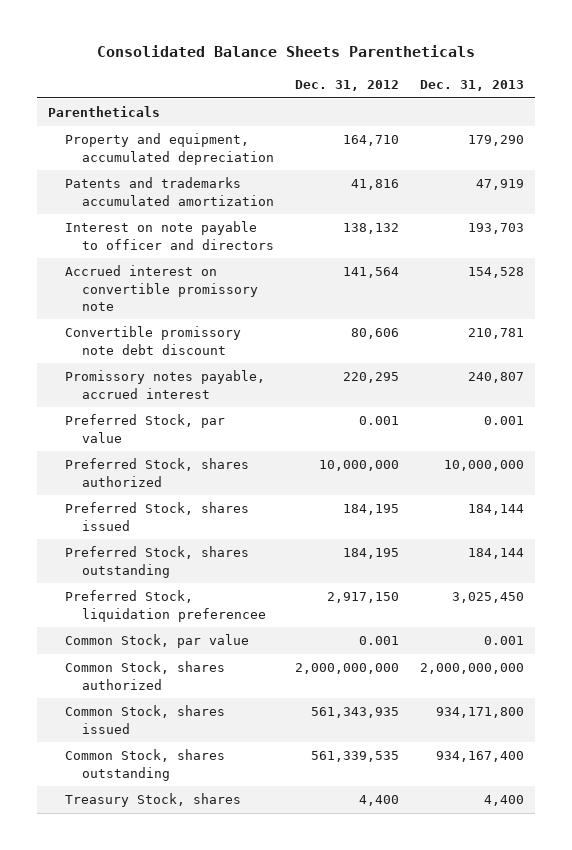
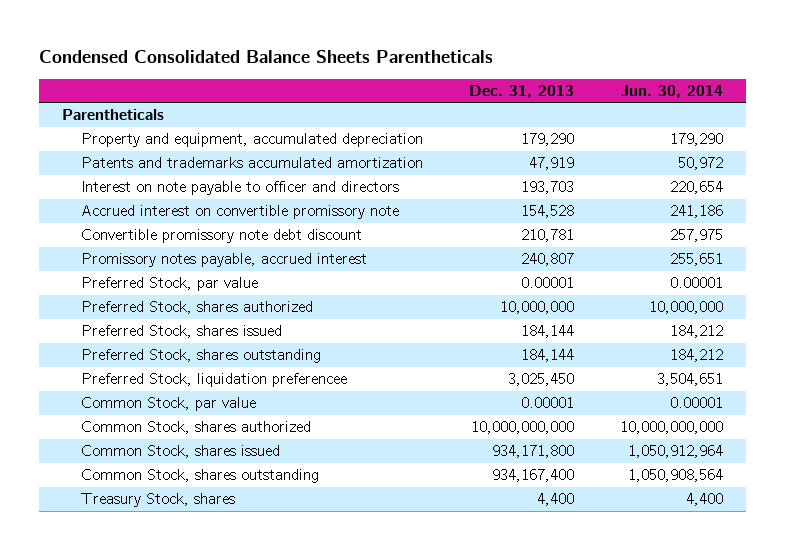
- Consolidated Balance Sheets Parentheticals
+ Condensed Consolidated Balance Sheets Parentheticals
- | Dec. 31, 2012 | Dec. 31, 2013
+ | Dec. 31, 2013 | Jun. 30, 2014
- Preferred Stock, par value | 0.001 | 0.001
+ Preferred Stock, par value | 0.00001 | 0.00001
- Common Stock, par value | 0.001 | 0.001
- Common Stock, shares authorized | 2,000,000,000 | 2,000,000,000
+ Common Stock, par value | 0.00001 | 0.00001
+ Common Stock, shares authorized | 10,000,000,000 | 10,000,000,000

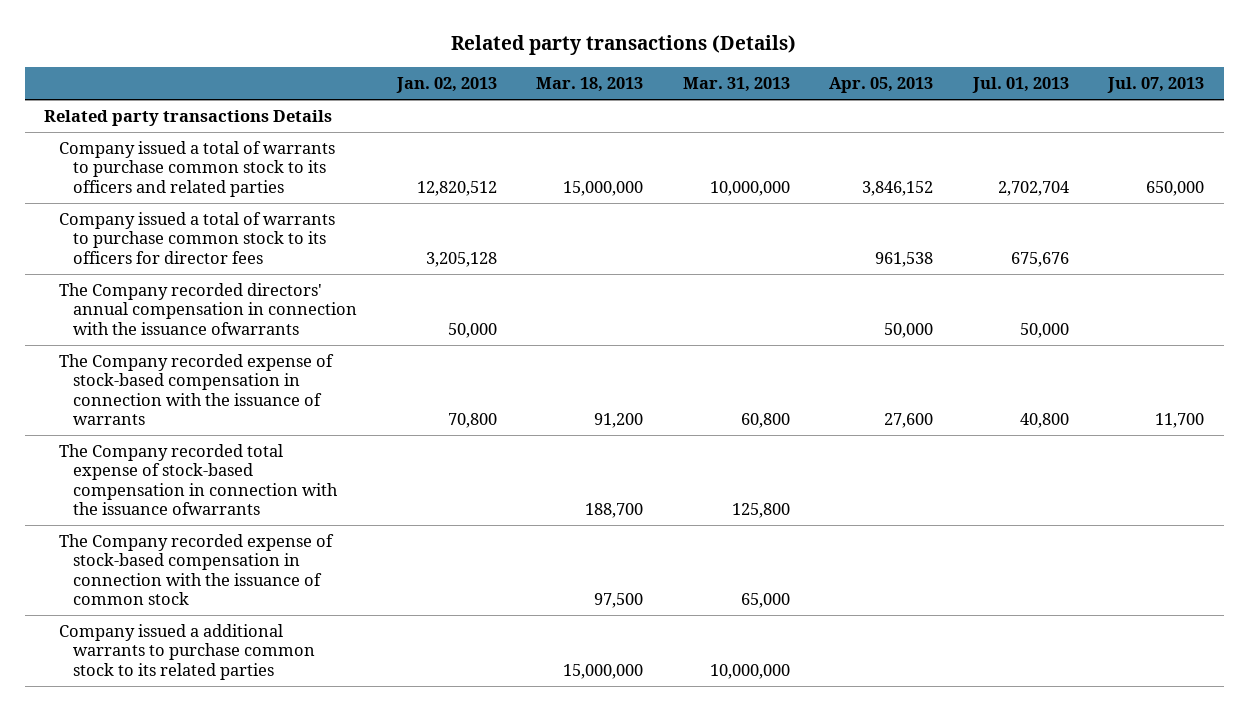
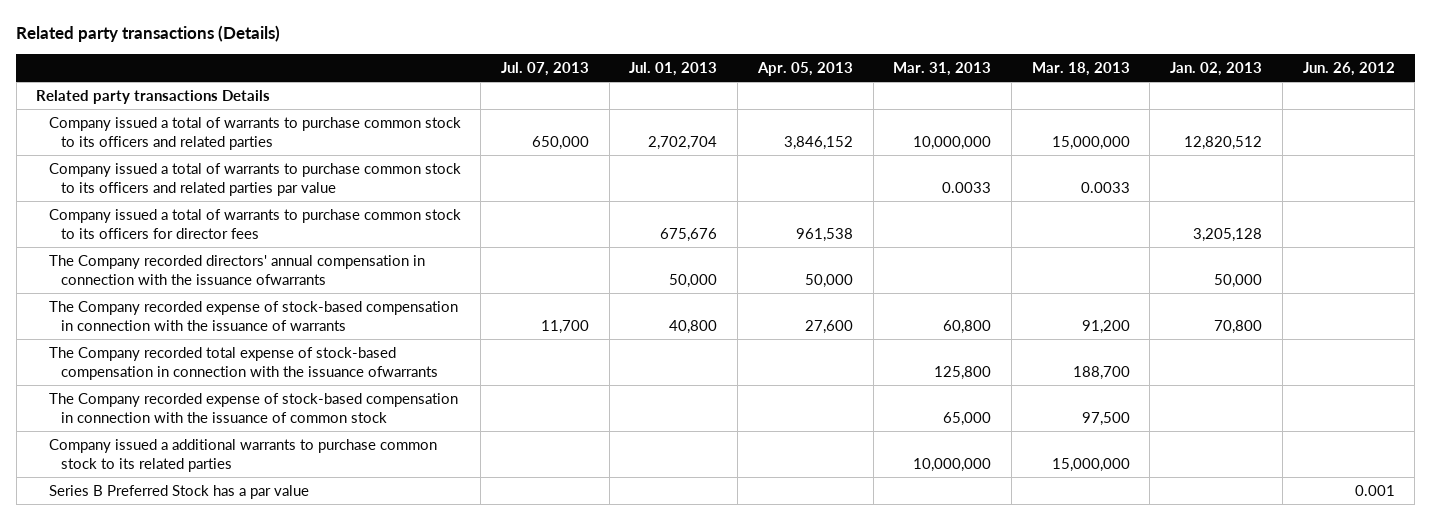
- | Jan. 02, 2013 | Mar. 18, 2013 | Mar. 31, 2013 | Apr. 05, 2013 | Jul. 01, 2013 | Jul. 07, 2013
+ | Jul. 07, 2013 | Jul. 01, 2013 | Apr. 05, 2013 | Mar. 31, 2013 | Mar. 18, 2013 | Jan. 02, 2013 | Jun. 26, 2012
+ Company issued a total of warrants to purchase common stock to its officers and related parties par value | | | | 0.0033 | 0.0033 | |
+ Series B Preferred Stock has a par value | | | | | | | 0.001

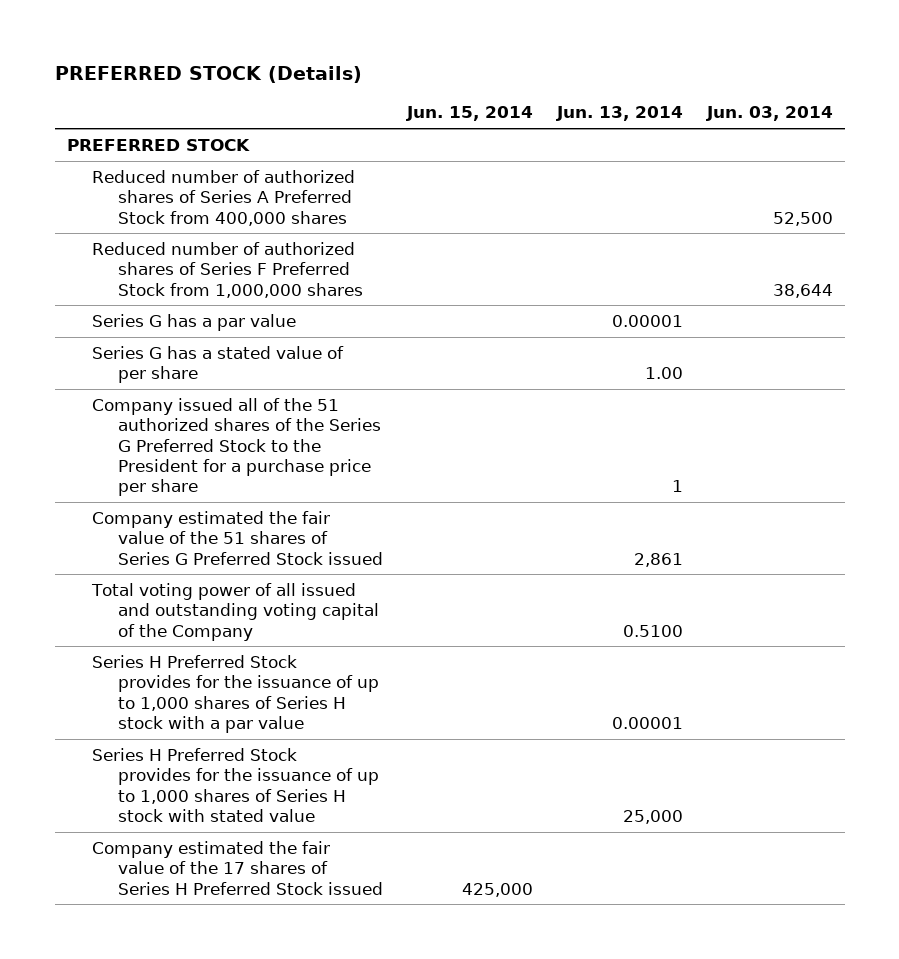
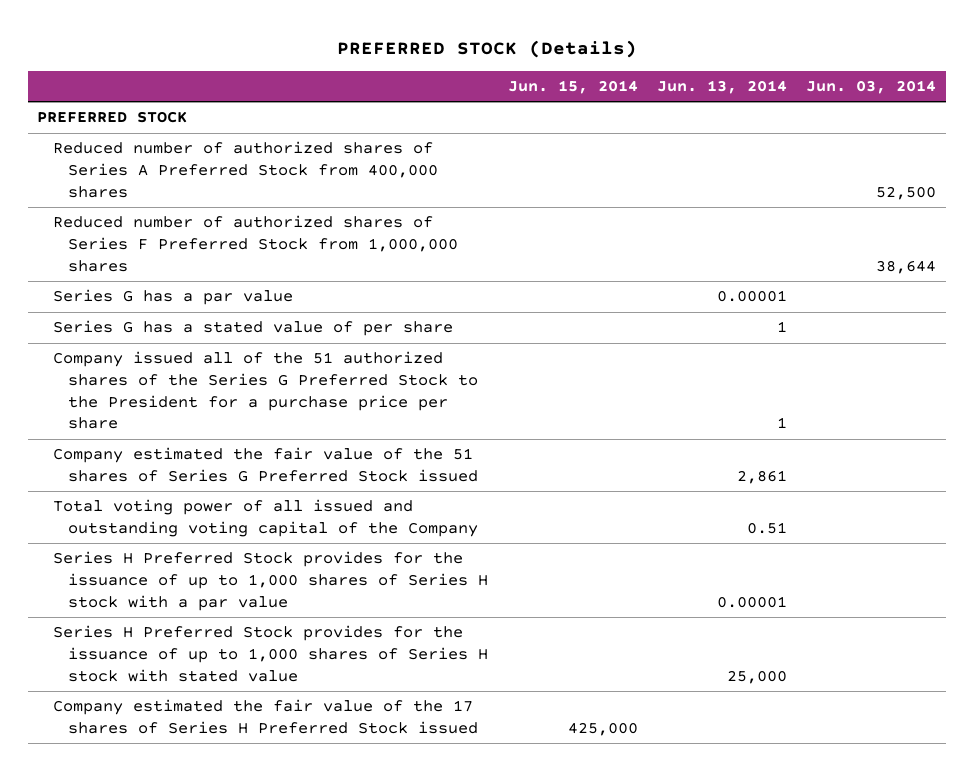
- Series G has a stated value of per share | | 1.00 |
+ Series G has a stated value of per share | | 1 |
- Total voting power of all issued and outstanding voting capital of the Company | | 0.5100 |
+ Total voting power of all issued and outstanding voting capital of the Company | | 0.51 |

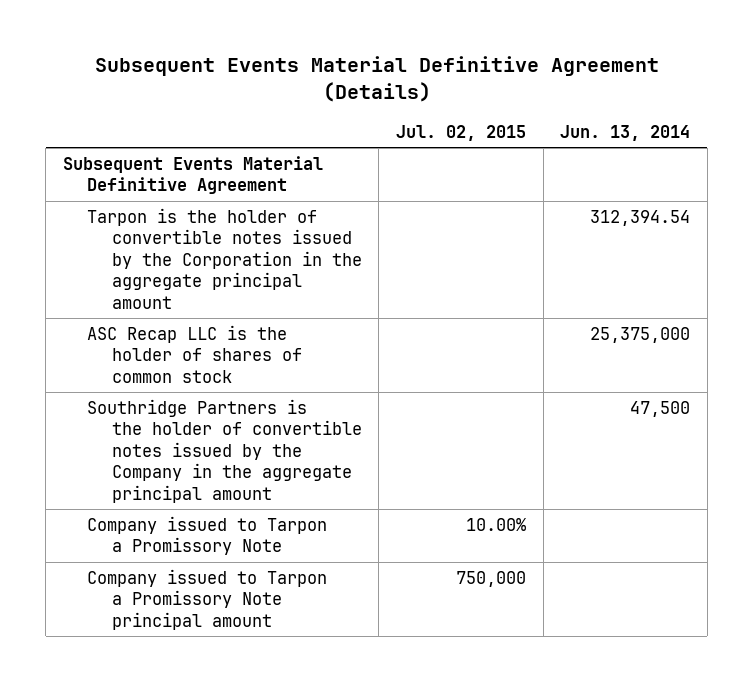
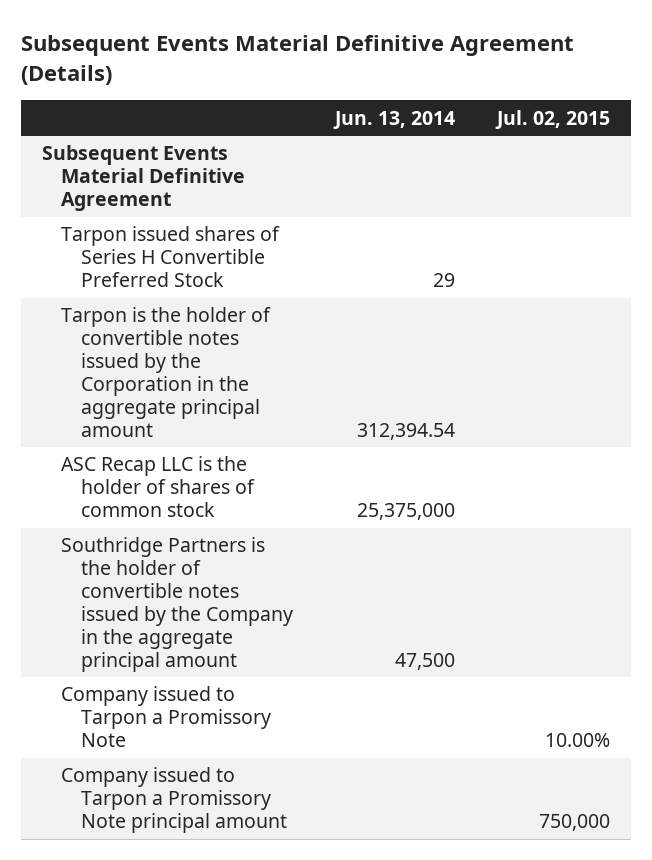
- | Jul. 02, 2015 | Jun. 13, 2014
+ | Jun. 13, 2014 | Jul. 02, 2015
+ Tarpon issued shares of Series H Convertible Preferred Stock | 29 |

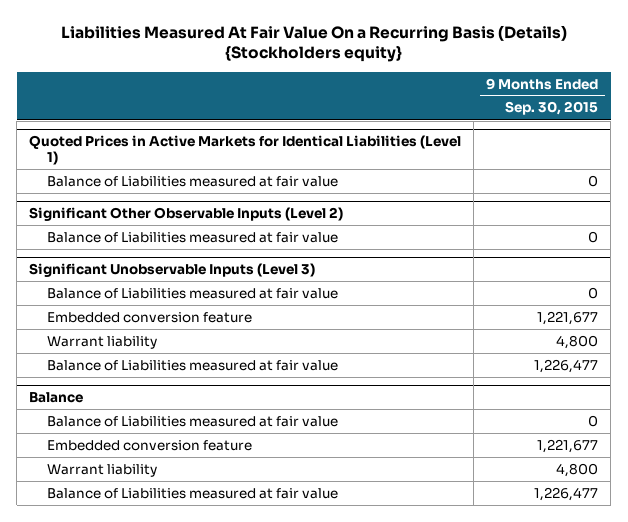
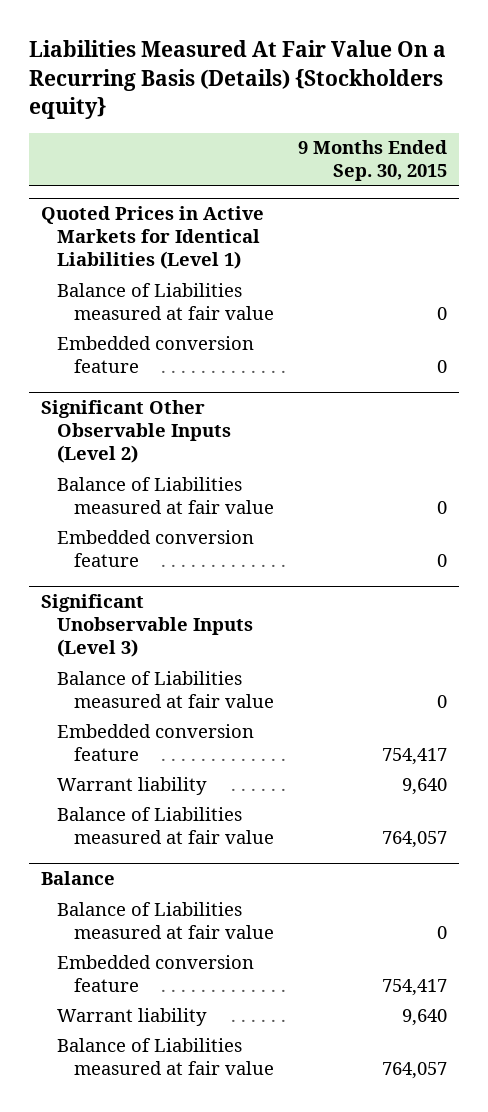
@ Quoted Prices in Active Markets for Identical Liabilities (Level 1)
+ Embedded conversion feature | 0
@ Significant Other Observable Inputs (Level 2)
+ Embedded conversion feature | 0
@ Significant Unobservable Inputs (Level 3)
- Embedded conversion feature | 1,221,677
- Warrant liability | 4,800
- Balance of Liabilities measured at fair value | 1,226,477
+ Embedded conversion feature | 754,417
+ Warrant liability | 9,640
+ Balance of Liabilities measured at fair value | 764,057
@ Balance
- Embedded conversion feature | 1,221,677
- Warrant liability | 4,800
- Balance of Liabilities measured at fair value | 1,226,477
+ Embedded conversion feature | 754,417
+ Warrant liability | 9,640
+ Balance of Liabilities measured at fair value | 764,057

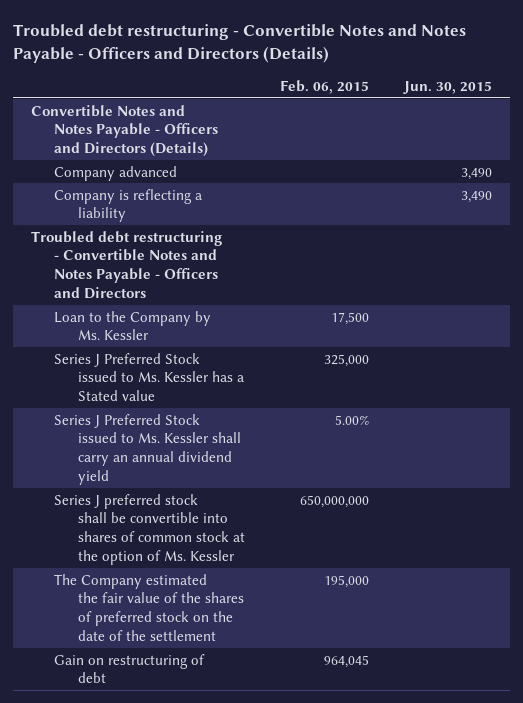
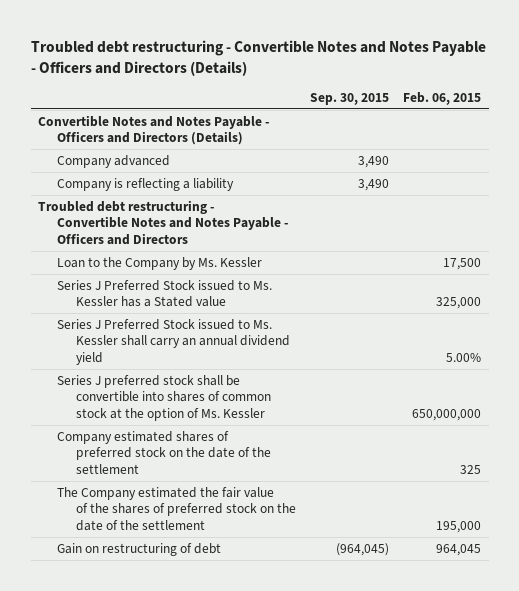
- | Feb. 06, 2015 | Jun. 30, 2015
+ | Sep. 30, 2015 | Feb. 06, 2015
+ Company estimated shares of preferred stock on the date of the settlement | | 325

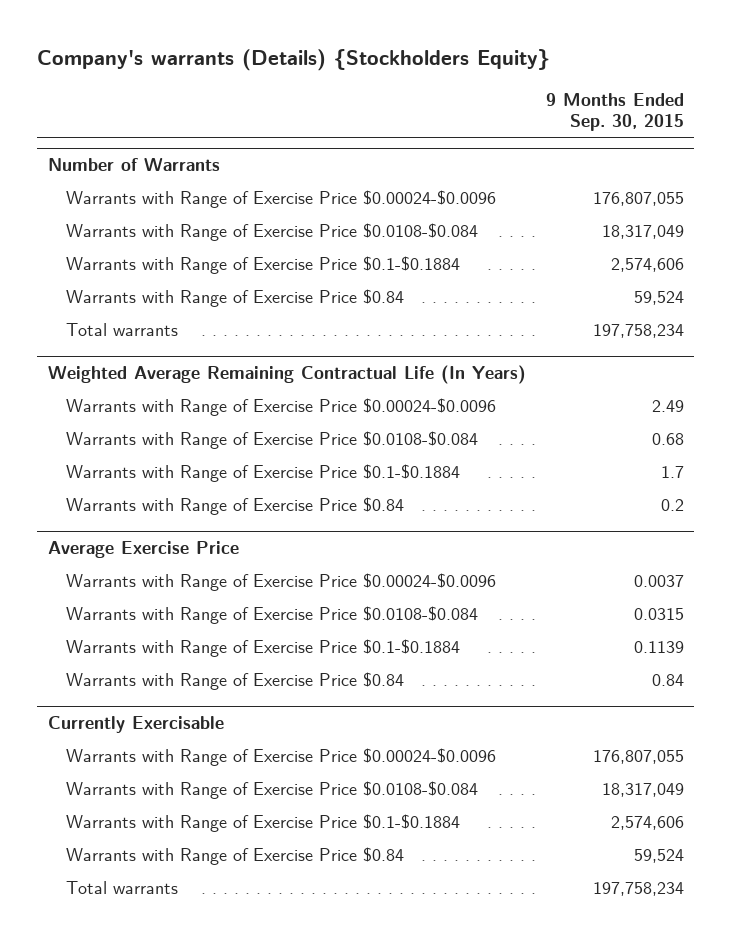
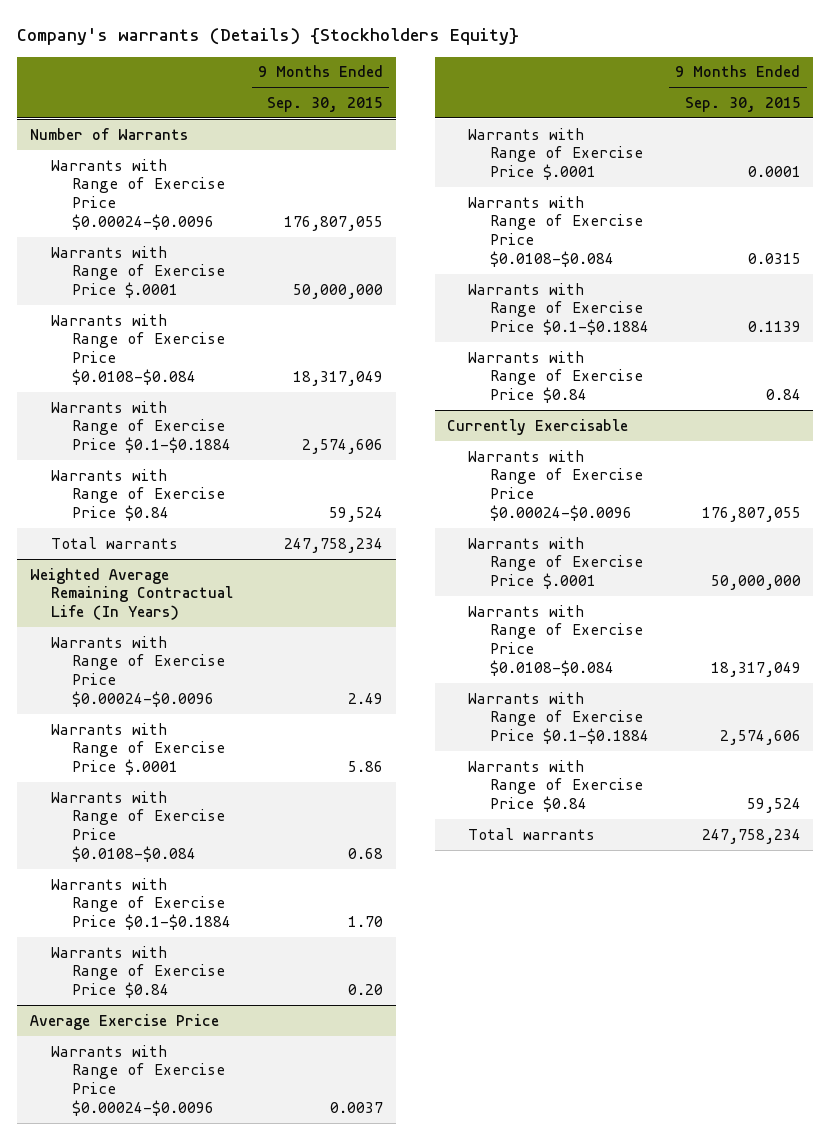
@ Number of Warrants
+ Warrants with Range of Exercise Price $.0001 | 50,000,000
- Total warrants | 197,758,234
+ Total warrants | 247,758,234
@ Weighted Average Remaining Contractual Life (In Years)
+ Warrants with Range of Exercise Price $.0001 | 5.86
- Warrants with Range of Exercise Price $0.1-$0.1884 | 1.7
- Warrants with Range of Exercise Price $0.84 | 0.2
+ Warrants with Range of Exercise Price $0.1-$0.1884 | 1.70
+ Warrants with Range of Exercise Price $0.84 | 0.20
@ Average Exercise Price
+ Warrants with Range of Exercise Price $.0001 | 0.0001
@ Currently Exercisable
+ Warrants with Range of Exercise Price $.0001 | 50,000,000
- Total warrants | 197,758,234
+ Total warrants | 247,758,234

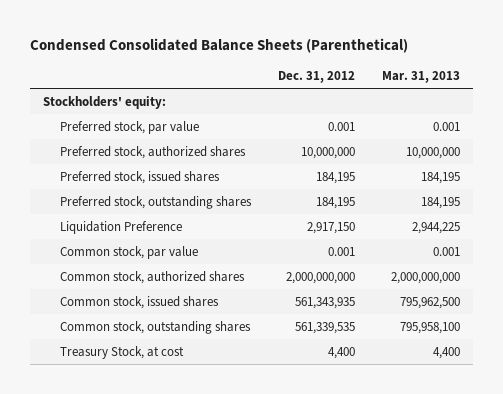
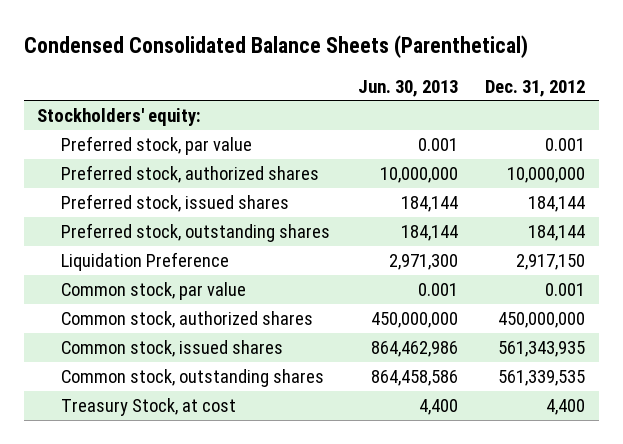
- | Dec. 31, 2012 | Mar. 31, 2013
+ | Jun. 30, 2013 | Dec. 31, 2012
- Preferred stock, issued shares | 184,195 | 184,195
- Preferred stock, outstanding shares | 184,195 | 184,195
+ Preferred stock, issued shares | 184,144 | 184,144
+ Preferred stock, outstanding shares | 184,144 | 184,144
- Common stock, authorized shares | 2,000,000,000 | 2,000,000,000
+ Common stock, authorized shares | 450,000,000 | 450,000,000

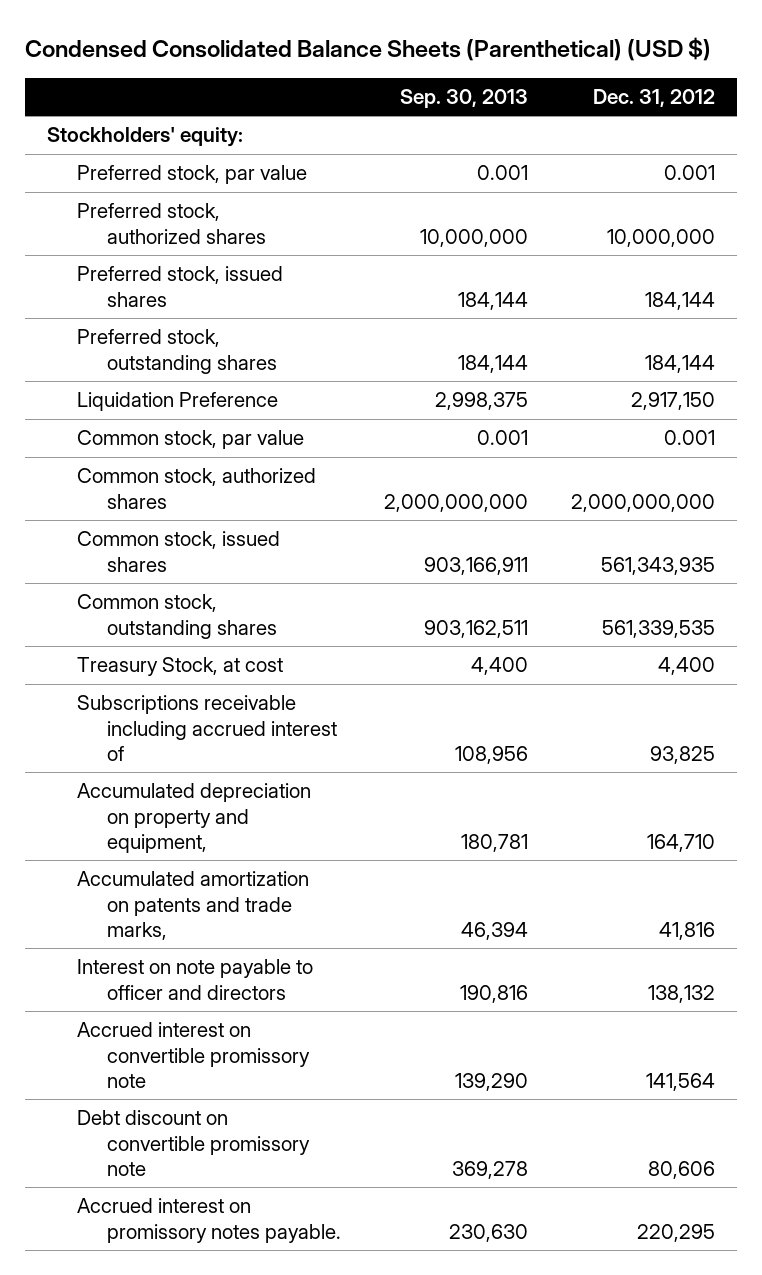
- Condensed Consolidated Balance Sheets (Parenthetical)
+ Condensed Consolidated Balance Sheets (Parenthetical) (USD $)
- | Jun. 30, 2013 | Dec. 31, 2012
+ | Sep. 30, 2013 | Dec. 31, 2012
- Common stock, authorized shares | 450,000,000 | 450,000,000
+ Common stock, authorized shares | 2,000,000,000 | 2,000,000,000
+ Subscriptions receivable including accrued interest of | 108,956 | 93,825
+ Accumulated depreciation on property and equipment, | 180,781 | 164,710
+ Accumulated amortization on patents and trade marks, | 46,394 | 41,816
+ Interest on note payable to officer and directors | 190,816 | 138,132
+ Accrued interest on convertible promissory note | 139,290 | 141,564
+ Debt discount on convertible promissory note | 369,278 | 80,606
+ Accrued interest on promissory notes payable. | 230,630 | 220,295

